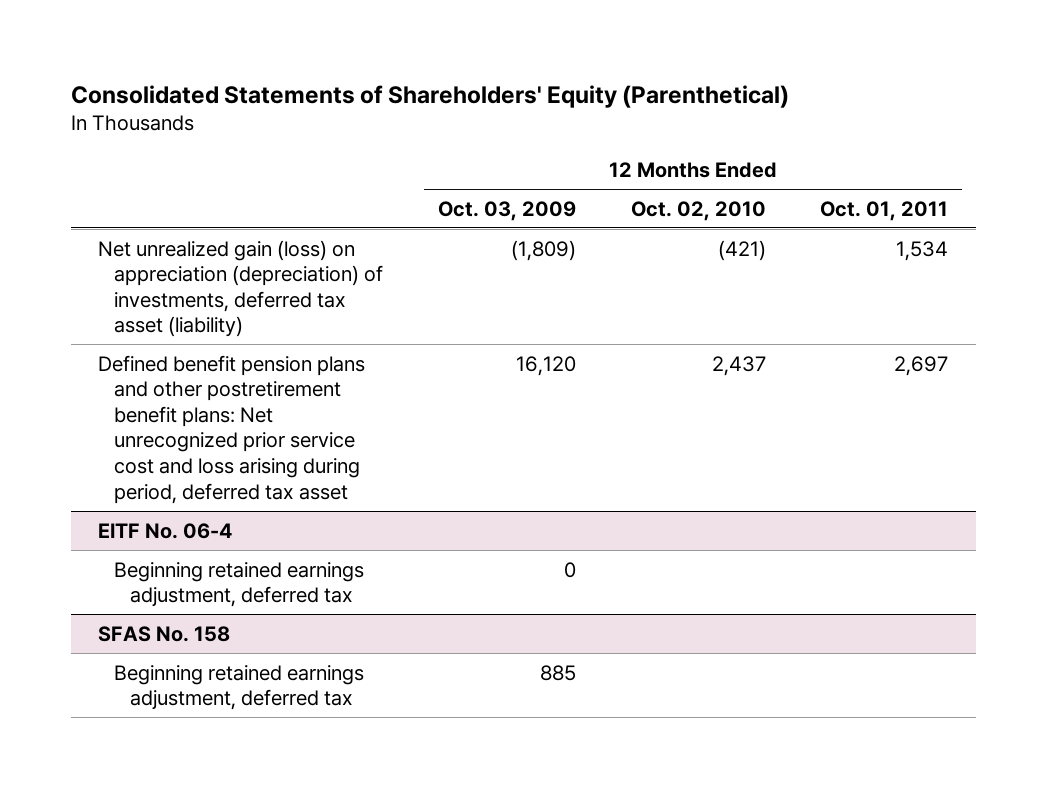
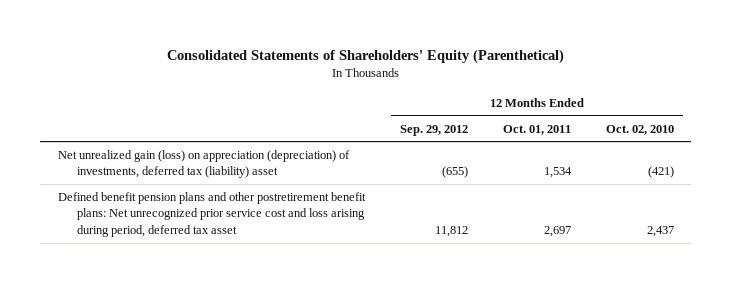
- | 12 Months Ended Oct. 03, 2009 | 12 Months Ended Oct. 02, 2010 | 12 Months Ended Oct. 01, 2011
+ | 12 Months Ended Sep. 29, 2012 | 12 Months Ended Oct. 01, 2011 | 12 Months Ended Oct. 02, 2010
- Net unrealized gain (loss) on appreciation (depreciation) of investments, deferred tax asset (liability) | (1,809) | (421) | 1,534
+ Net unrealized gain (loss) on appreciation (depreciation) of investments, deferred tax (liability) asset | (655) | 1,534 | (421)
- EITF No. 06-4
- Beginning retained earnings adjustment, deferred tax | 0 | |
- SFAS No. 158
- Beginning retained earnings adjustment, deferred tax | 885 | |

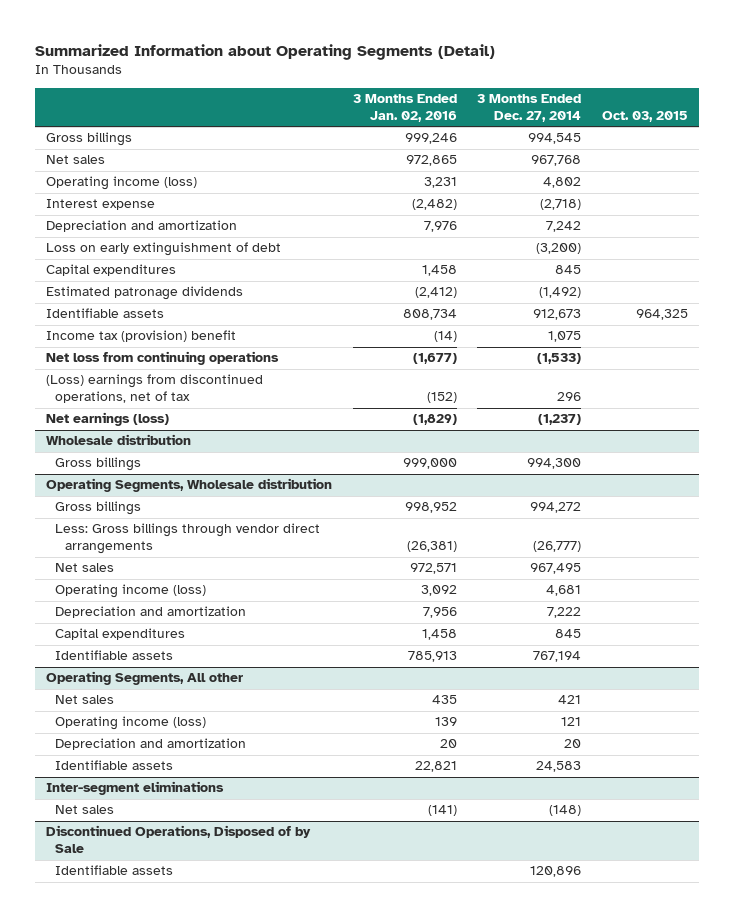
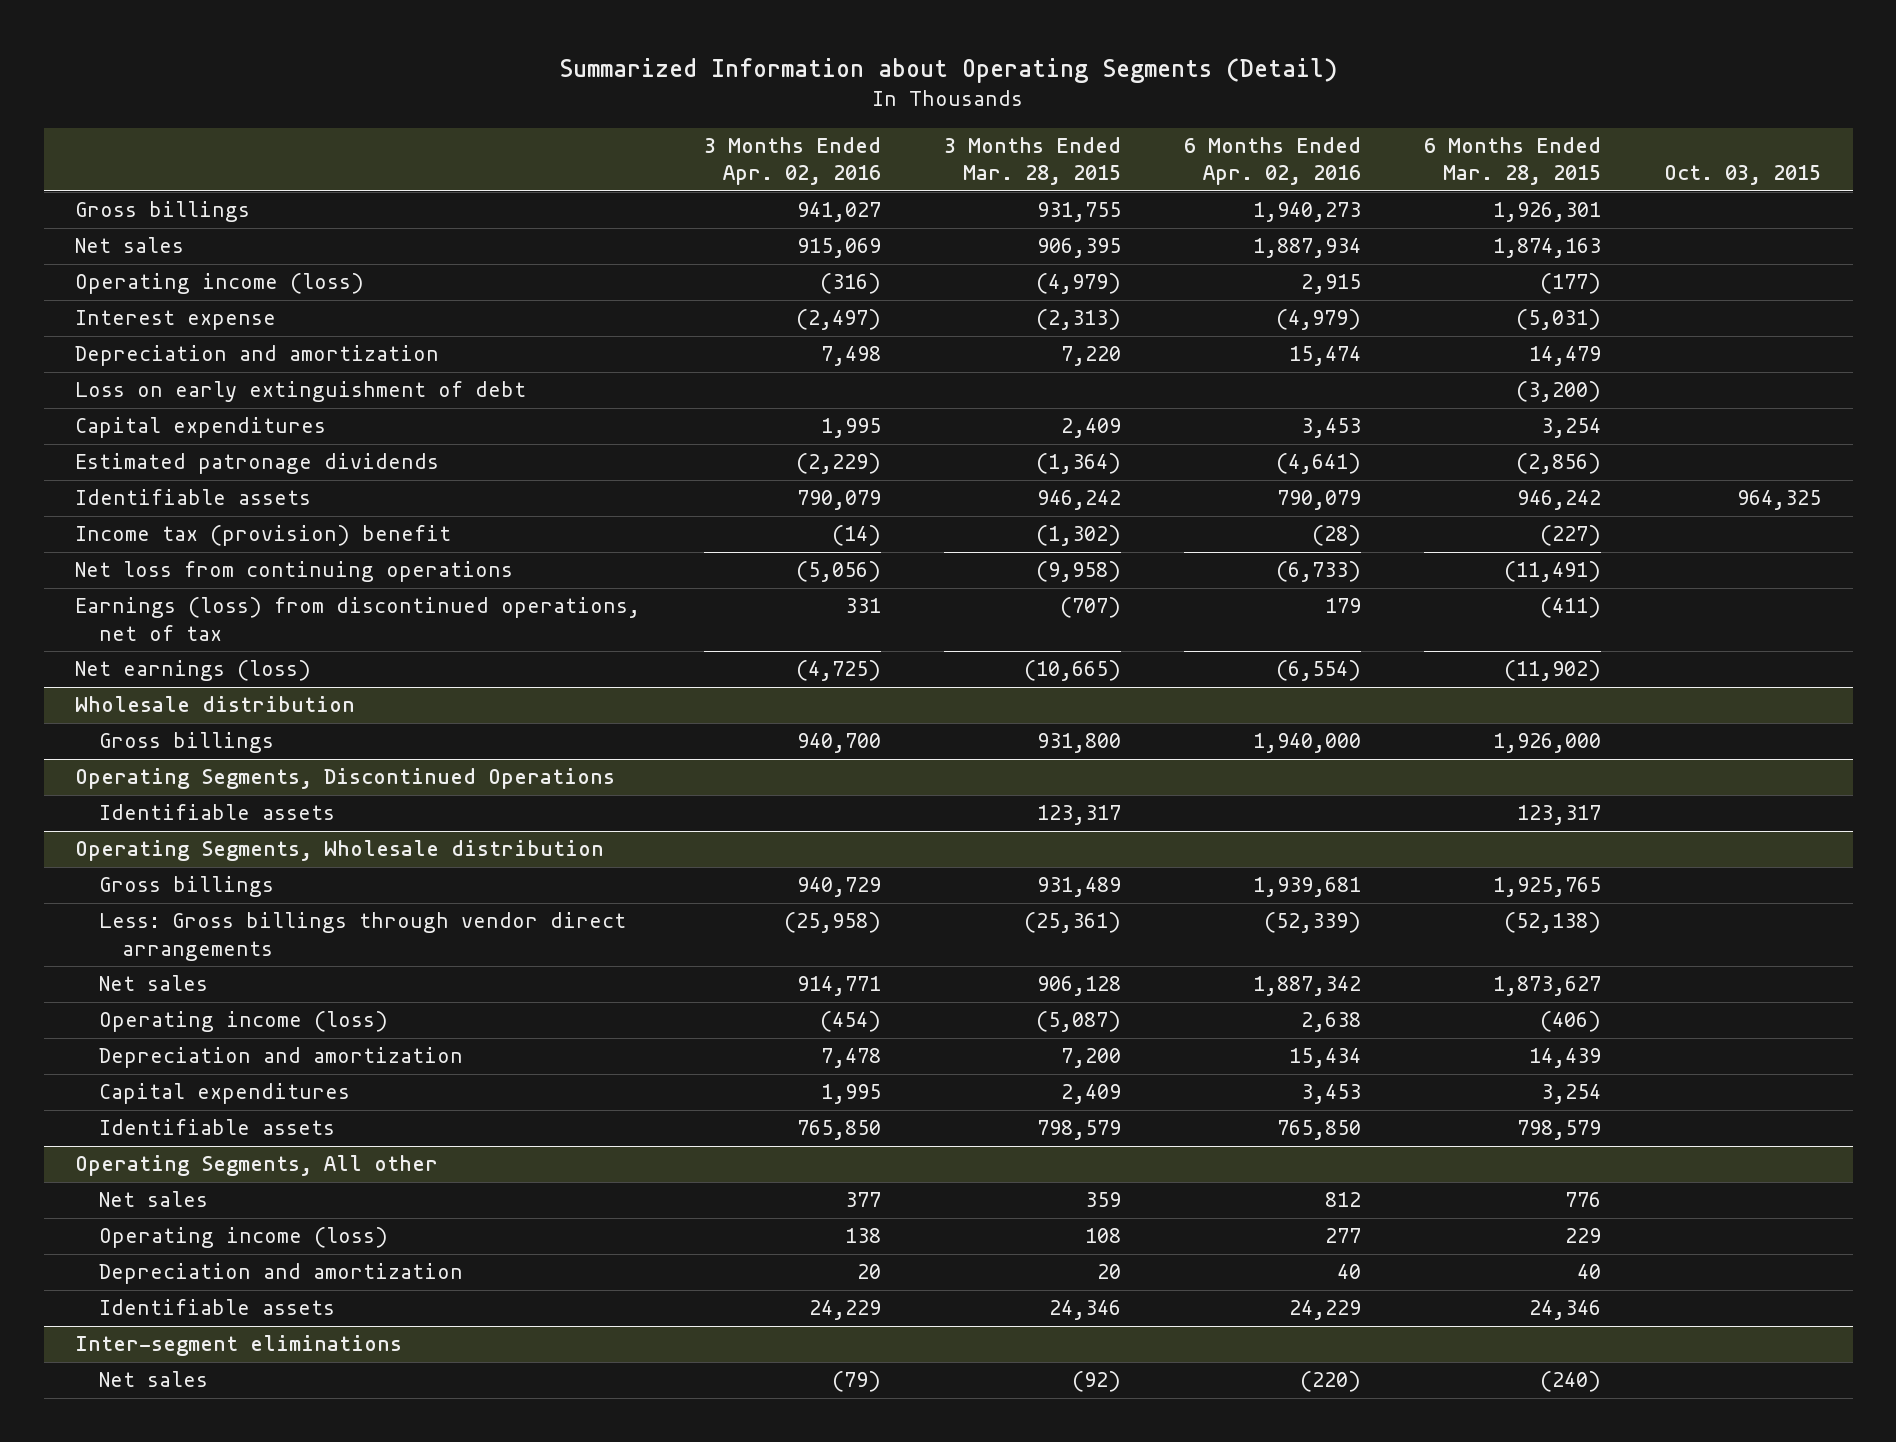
- | 3 Months Ended Jan. 02, 2016 | 3 Months Ended Dec. 27, 2014 | Oct. 03, 2015
+ | 3 Months Ended Apr. 02, 2016 | 3 Months Ended Mar. 28, 2015 | 6 Months Ended Apr. 02, 2016 | 6 Months Ended Mar. 28, 2015 | Oct. 03, 2015
- (Loss) earnings from discontinued operations, net of tax | (152) | 296 |
+ Earnings (loss) from discontinued operations, net of tax | 331 | (707) | 179 | (411) |
+ Operating Segments, Discontinued Operations
+ Identifiable assets | | 123,317 | | 123,317 |
- Discontinued Operations, Disposed of by Sale
- Identifiable assets | | 120,896 |

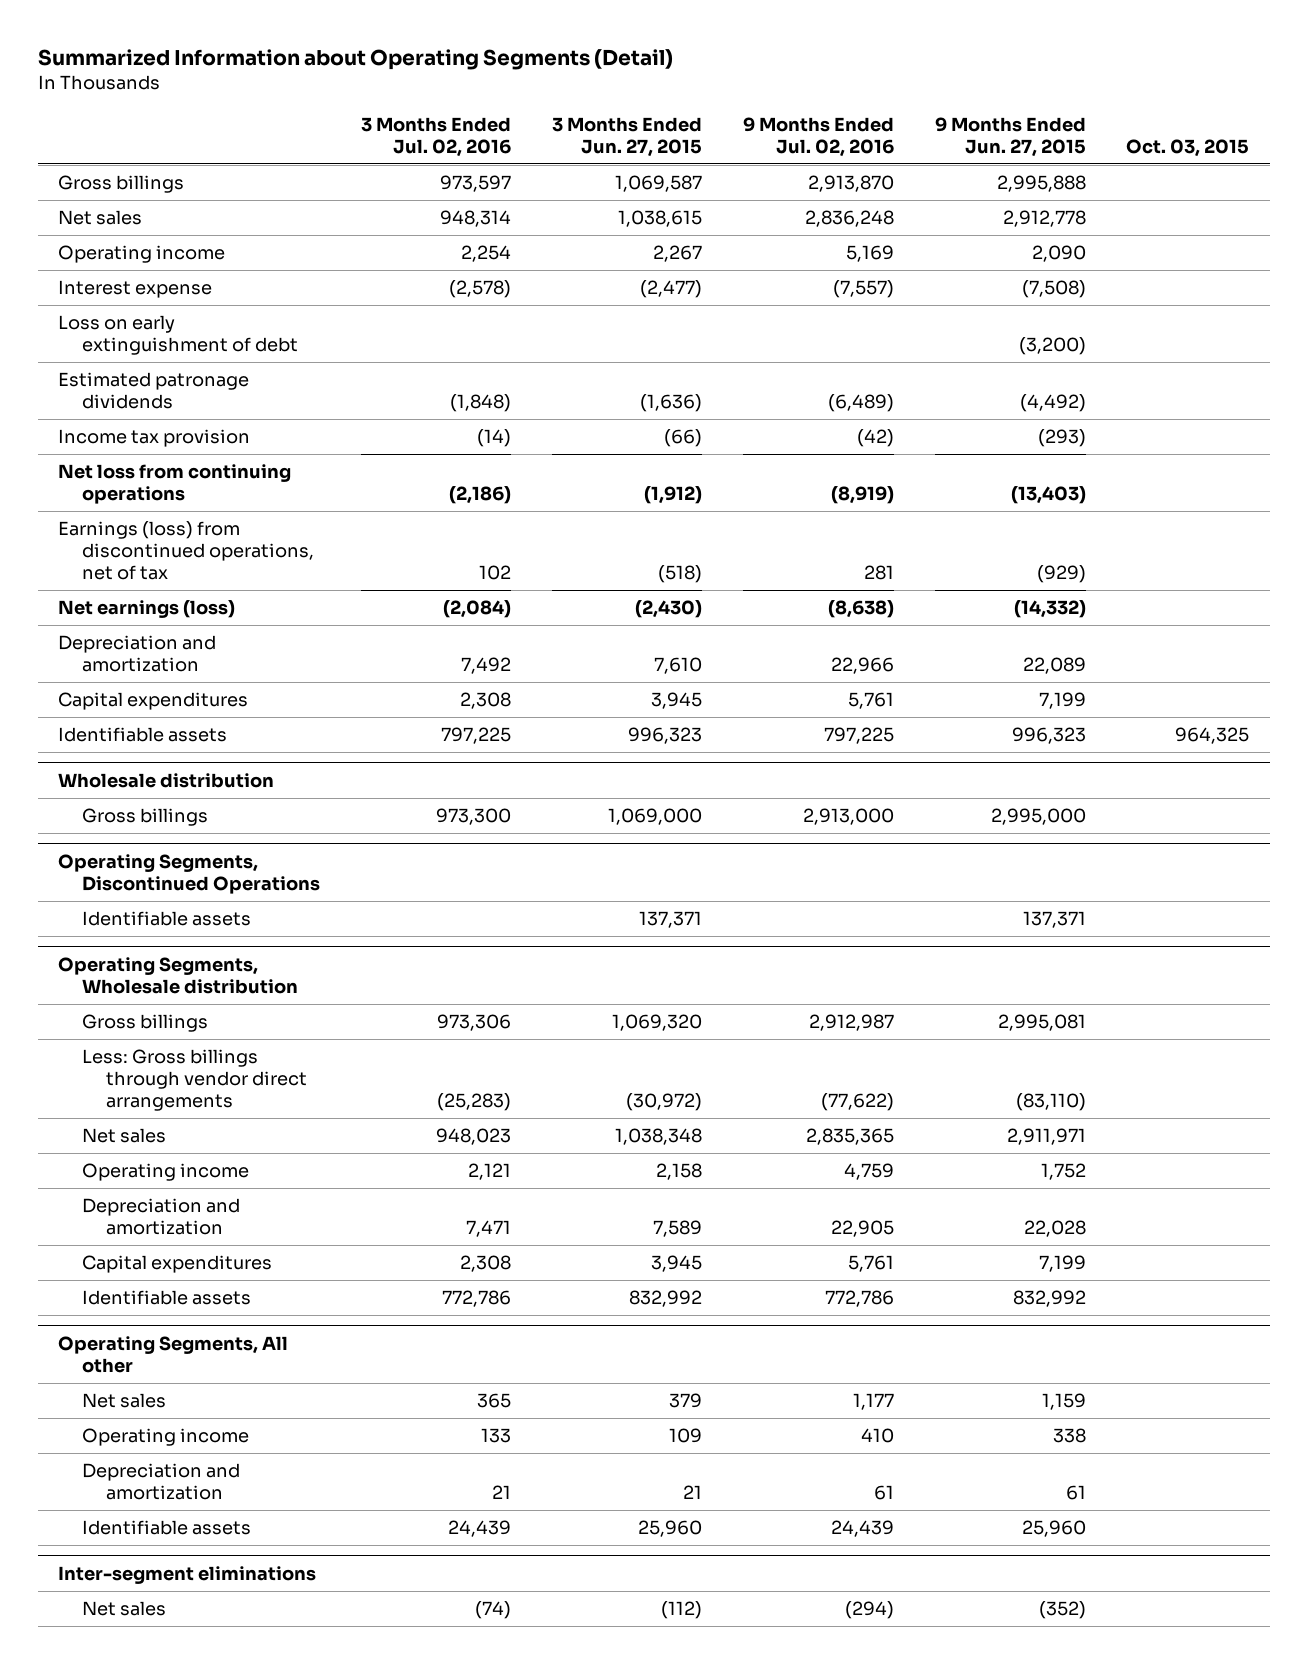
- | 3 Months Ended Apr. 02, 2016 | 3 Months Ended Mar. 28, 2015 | 6 Months Ended Apr. 02, 2016 | 6 Months Ended Mar. 28, 2015 | Oct. 03, 2015
+ | 3 Months Ended Jul. 02, 2016 | 3 Months Ended Jun. 27, 2015 | 9 Months Ended Jul. 02, 2016 | 9 Months Ended Jun. 27, 2015 | Oct. 03, 2015
- Operating income (loss) | (316) | (4,979) | 2,915 | (177) |
+ Operating income | 2,254 | 2,267 | 5,169 | 2,090 |
- Income tax (provision) benefit | (14) | (1,302) | (28) | (227) |
+ Income tax provision | (14) | (66) | (42) | (293) |
moved down: Depreciation and amortization | 7,492 | 7,610 | 22,966 | 22,089 |
moved down: Capital expenditures | 2,308 | 3,945 | 5,761 | 7,199 |
moved down: Identifiable assets | 797,225 | 996,323 | 797,225 | 996,323 | 964,325
@ Operating Segments, Wholesale distribution
- Operating income (loss) | (454) | (5,087) | 2,638 | (406) |
+ Operating income | 2,121 | 2,158 | 4,759 | 1,752 |
@ Operating Segments, All other
- Operating income (loss) | 138 | 108 | 277 | 229 |
+ Operating income | 133 | 109 | 410 | 338 |

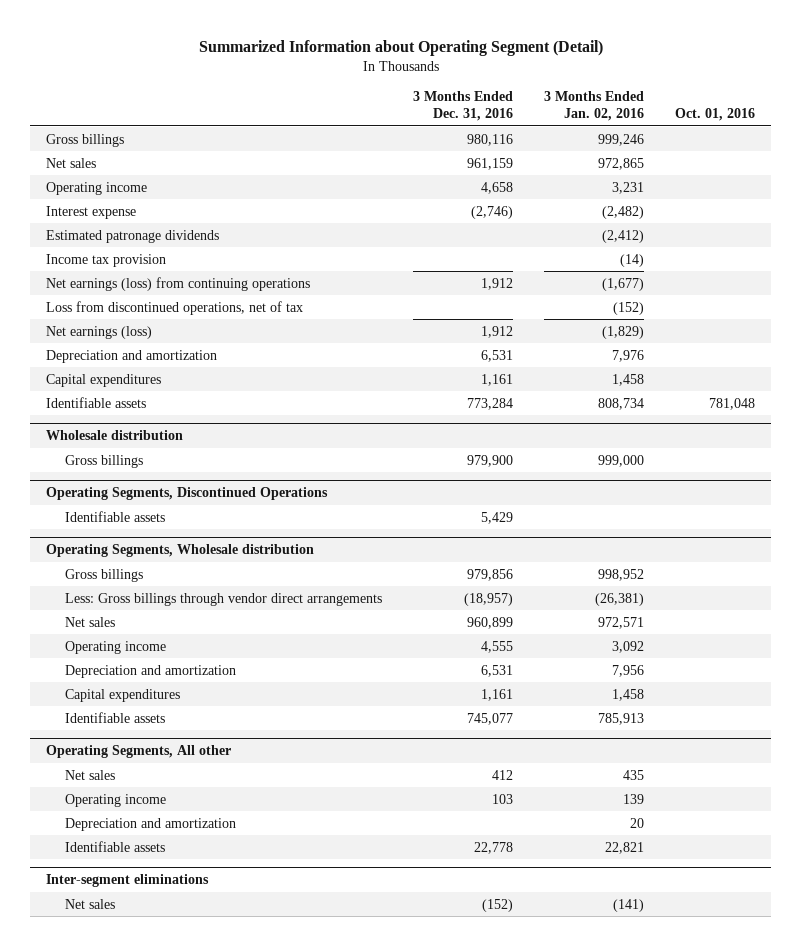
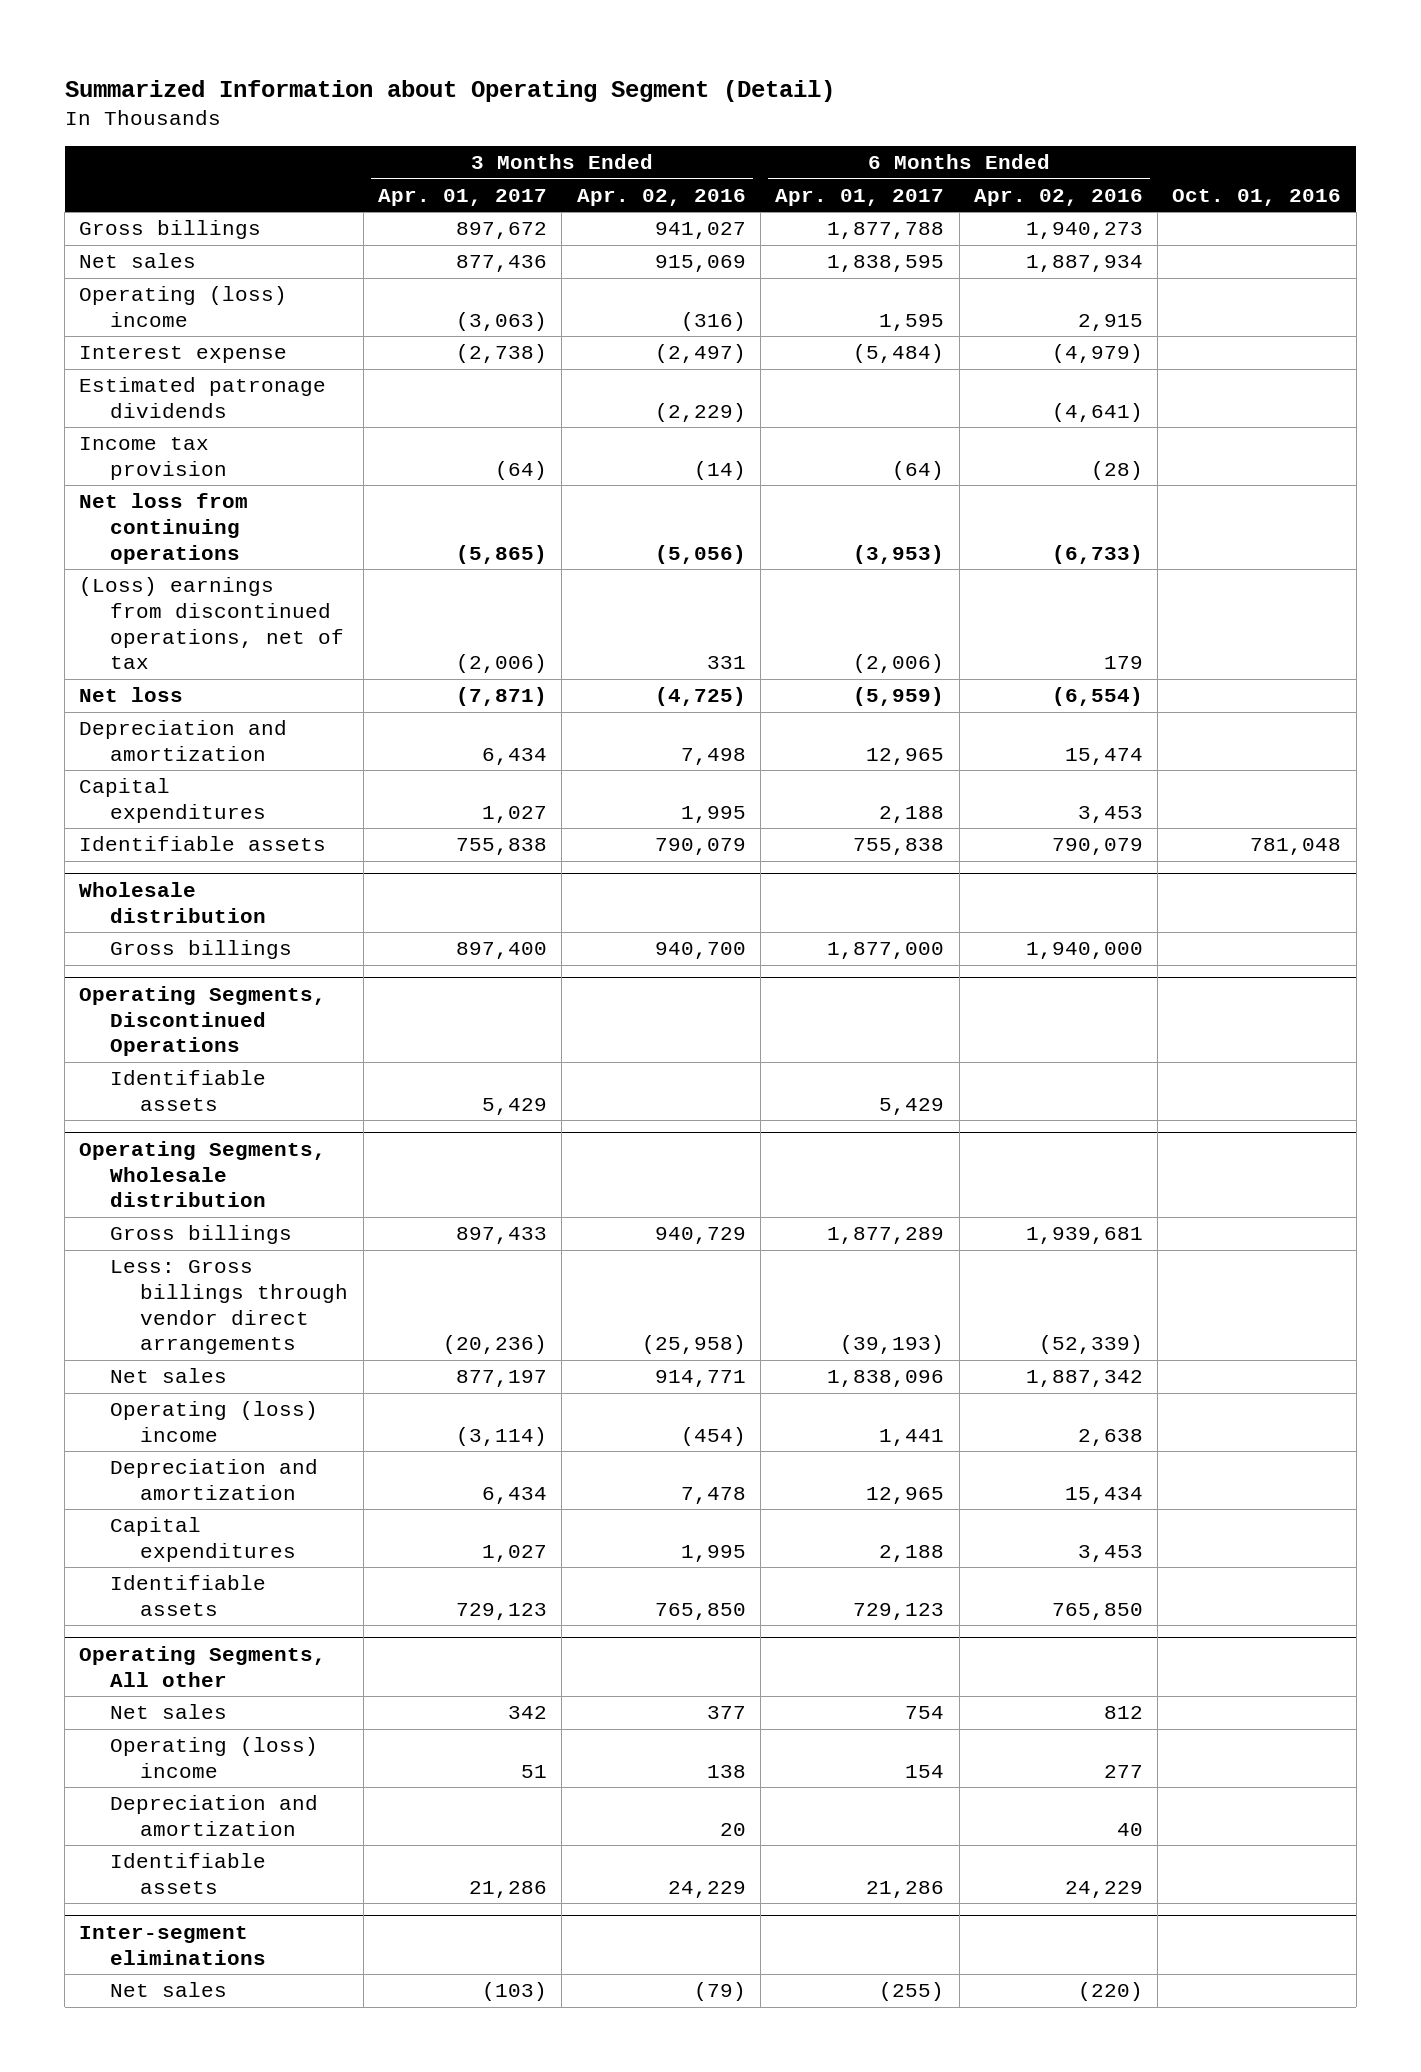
- | 3 Months Ended Dec. 31, 2016 | 3 Months Ended Jan. 02, 2016 | Oct. 01, 2016
+ | 3 Months Ended Apr. 01, 2017 | 3 Months Ended Apr. 02, 2016 | 6 Months Ended Apr. 01, 2017 | 6 Months Ended Apr. 02, 2016 | Oct. 01, 2016
- Operating income | 4,658 | 3,231 |
+ Operating (loss) income | (3,063) | (316) | 1,595 | 2,915 |
- Net earnings (loss) from continuing operations | 1,912 | (1,677) |
- Loss from discontinued operations, net of tax | | (152) |
- Net earnings (loss) | 1,912 | (1,829) |
+ Net loss from continuing operations | (5,865) | (5,056) | (3,953) | (6,733) |
+ (Loss) earnings from discontinued operations, net of tax | (2,006) | 331 | (2,006) | 179 |
+ Net loss | (7,871) | (4,725) | (5,959) | (6,554) |
@ Operating Segments, Wholesale distribution
- Operating income | 4,555 | 3,092 |
+ Operating (loss) income | (3,114) | (454) | 1,441 | 2,638 |
@ Operating Segments, All other
- Operating income | 103 | 139 |
+ Operating (loss) income | 51 | 138 | 154 | 277 |

